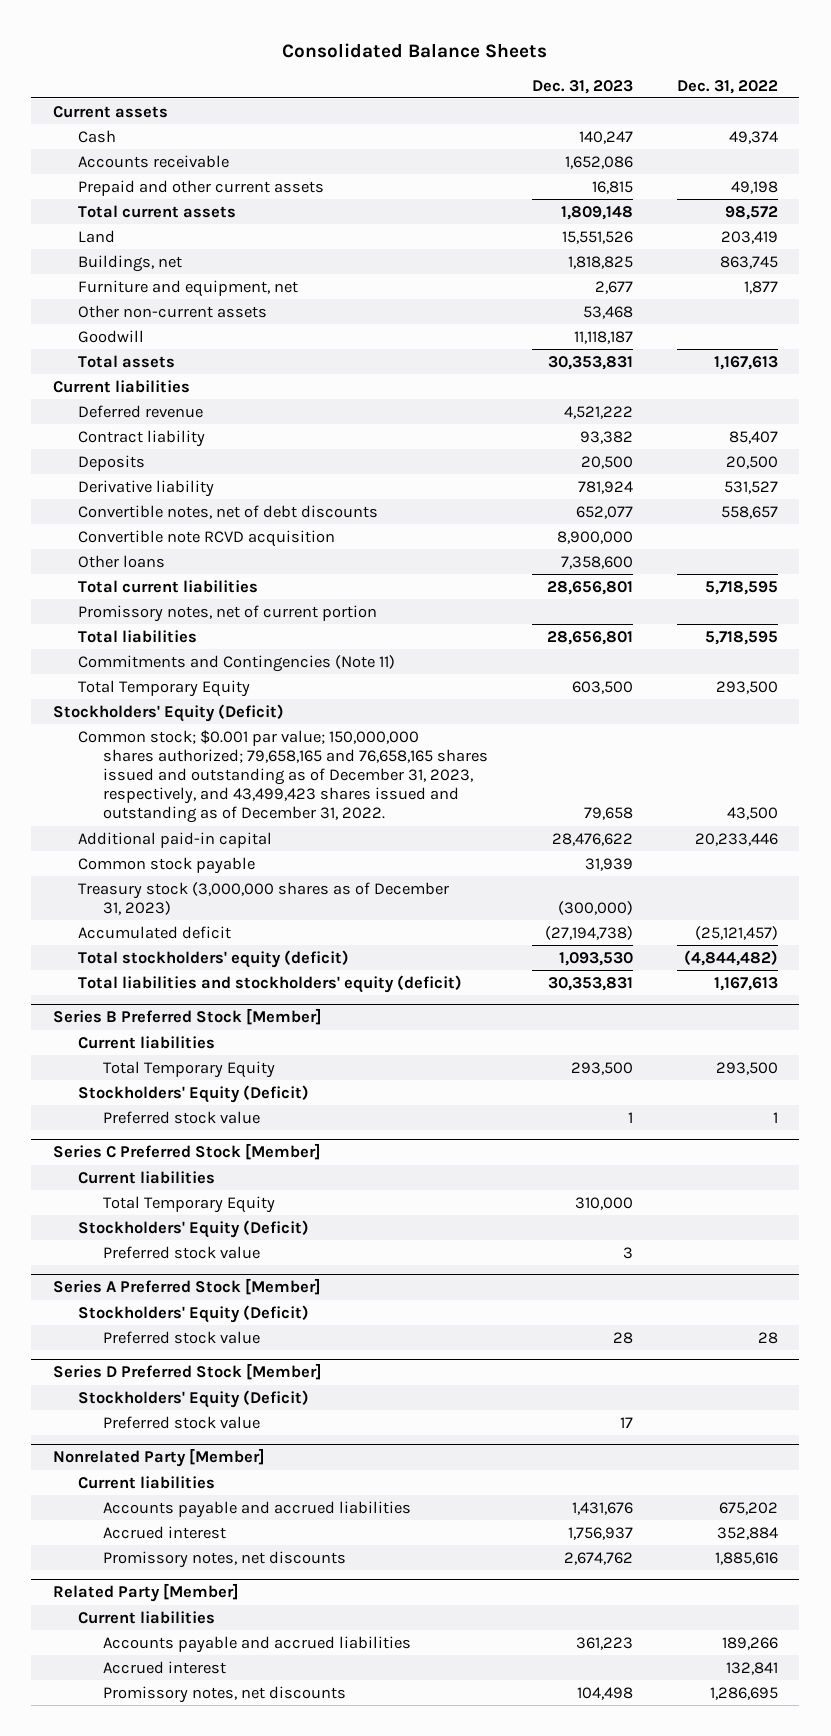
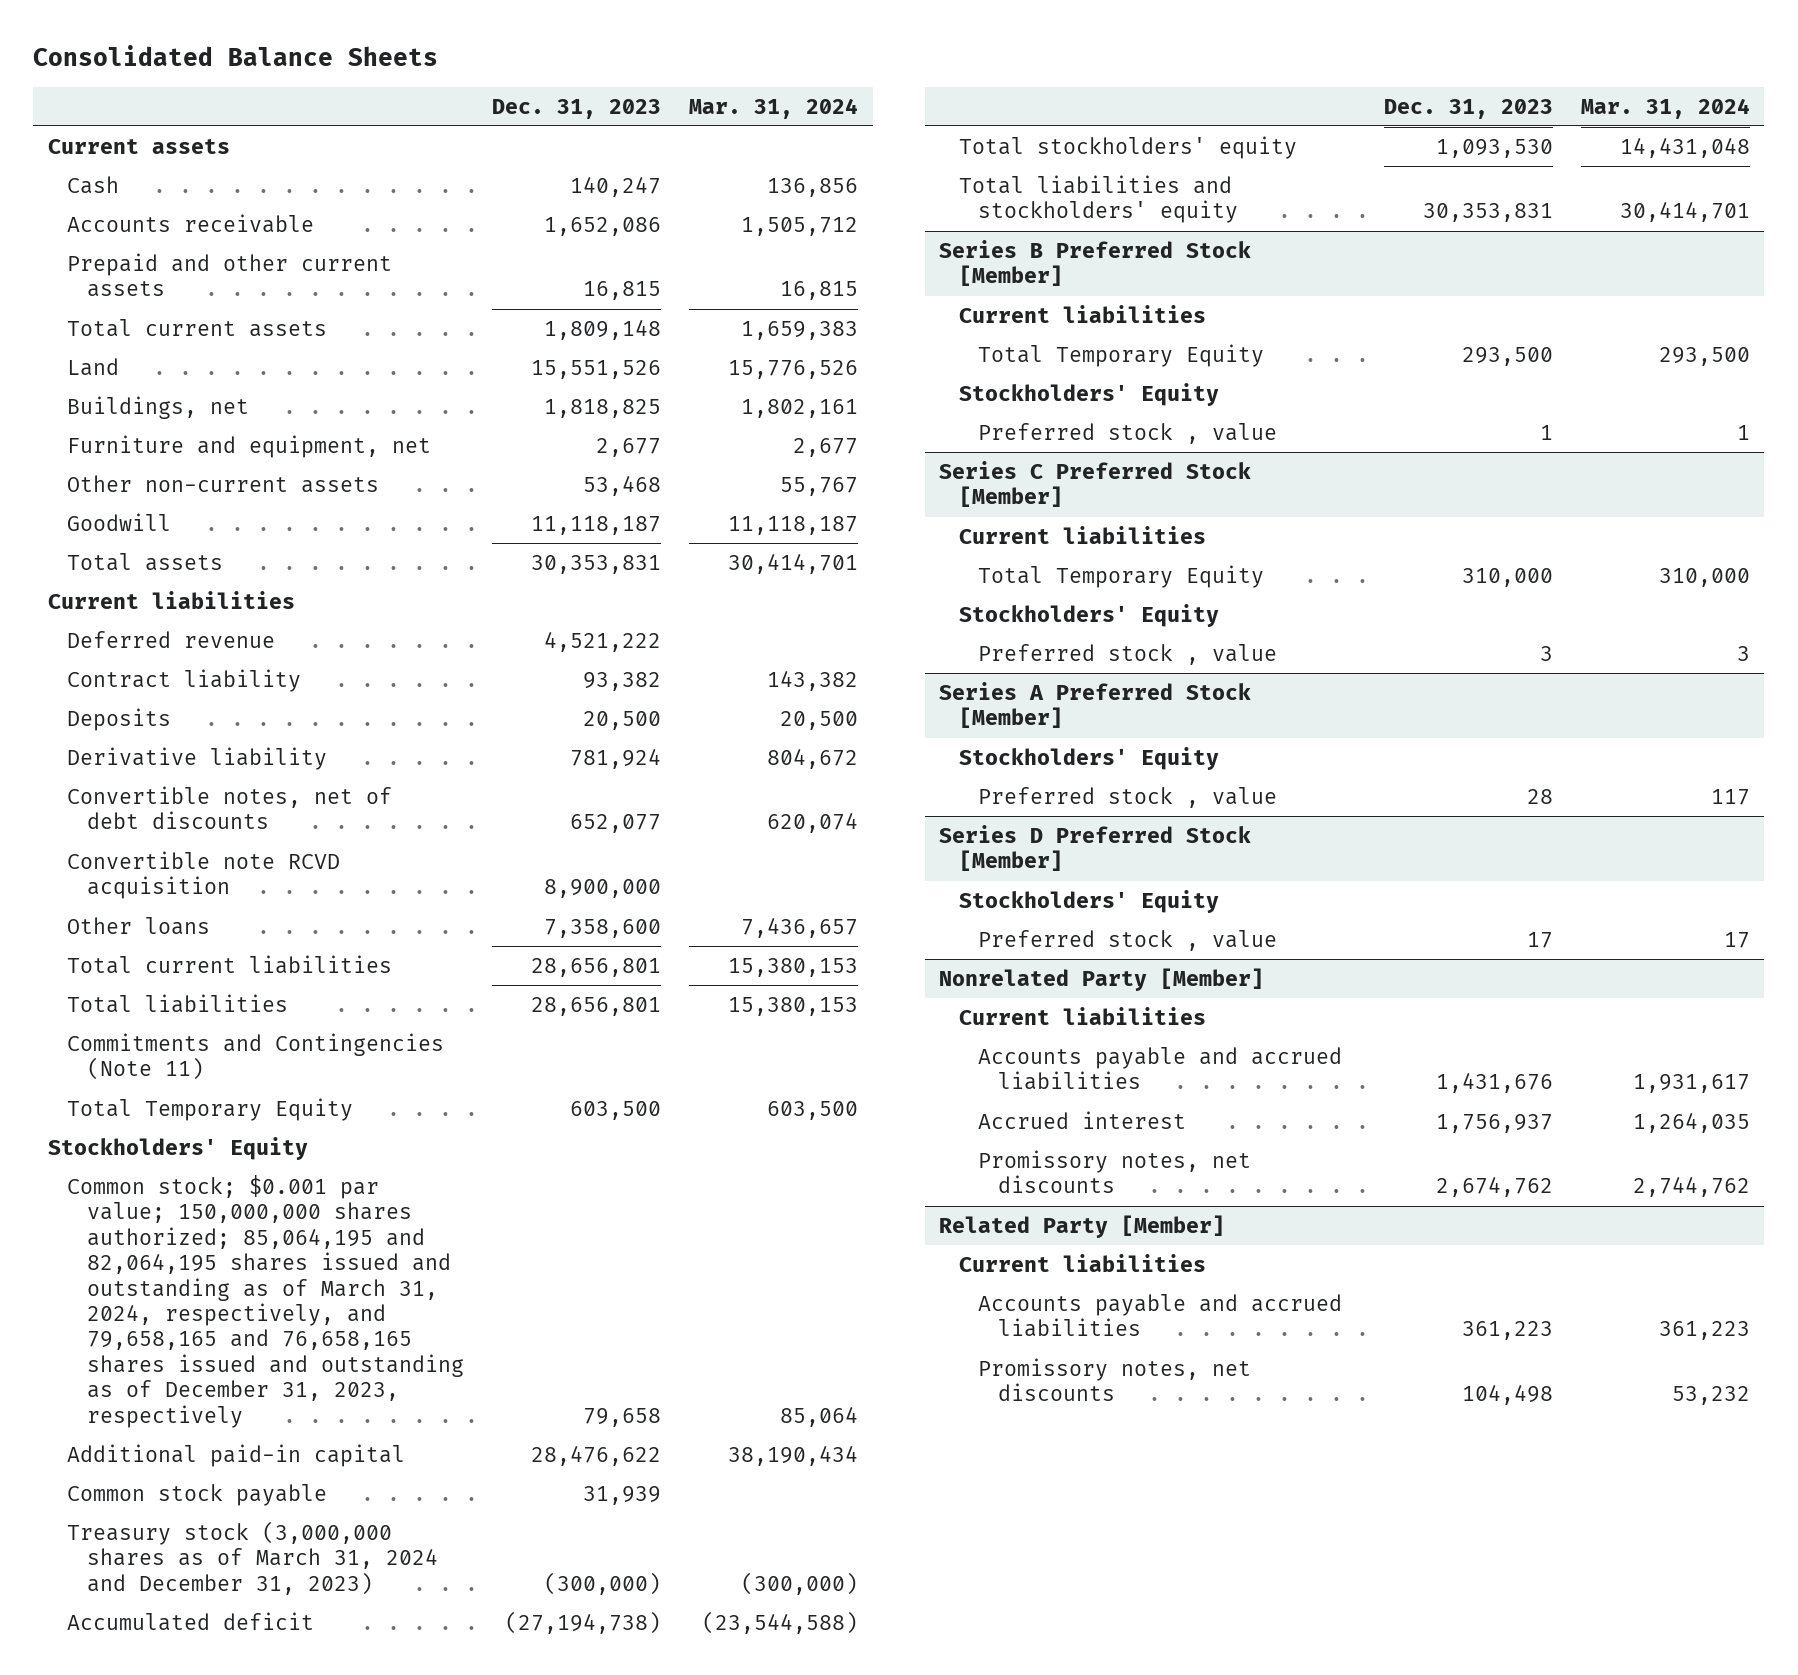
- | Dec. 31, 2023 | Dec. 31, 2022
+ | Dec. 31, 2023 | Mar. 31, 2024
- Promissory notes, net of current portion
- Stockholders' Equity (Deficit)
- Common stock; $0.001 par value; 150,000,000 shares authorized; 79,658,165 and 76,658,165 shares issued and outstanding as of December 31, 2023, respectively, and 43,499,423 shares issued and outstanding as of December 31, 2022. | 79,658 | 43,500
+ Stockholders' Equity
+ Common stock; $0.001 par value; 150,000,000 shares authorized; 85,064,195 and 82,064,195 shares issued and outstanding as of March 31, 2024, respectively, and 79,658,165 and 76,658,165 shares issued and outstanding as of December 31, 2023, respectively | 79,658 | 85,064
- Treasury stock (3,000,000 shares as of December 31, 2023) | (300,000) |
+ Treasury stock (3,000,000 shares as of March 31, 2024 and December 31, 2023) | (300,000) | (300,000)
- Total stockholders' equity (deficit) | 1,093,530 | (4,844,482)
- Total liabilities and stockholders' equity (deficit) | 30,353,831 | 1,167,613
+ Total stockholders' equity | 1,093,530 | 14,431,048
+ Total liabilities and stockholders' equity | 30,353,831 | 30,414,701
@ Series B Preferred Stock [Member]
- Stockholders' Equity (Deficit)
- Preferred stock value | 1 | 1
+ Stockholders' Equity
+ Preferred stock , value | 1 | 1
@ Series C Preferred Stock [Member]
- Stockholders' Equity (Deficit)
- Preferred stock value | 3 |
+ Stockholders' Equity
+ Preferred stock , value | 3 | 3
@ Series A Preferred Stock [Member]
- Stockholders' Equity (Deficit)
- Preferred stock value | 28 | 28
+ Stockholders' Equity
+ Preferred stock , value | 28 | 117
@ Series D Preferred Stock [Member]
- Stockholders' Equity (Deficit)
- Preferred stock value | 17 |
+ Stockholders' Equity
+ Preferred stock , value | 17 | 17
@ Related Party [Member]
- Accrued interest | | 132,841

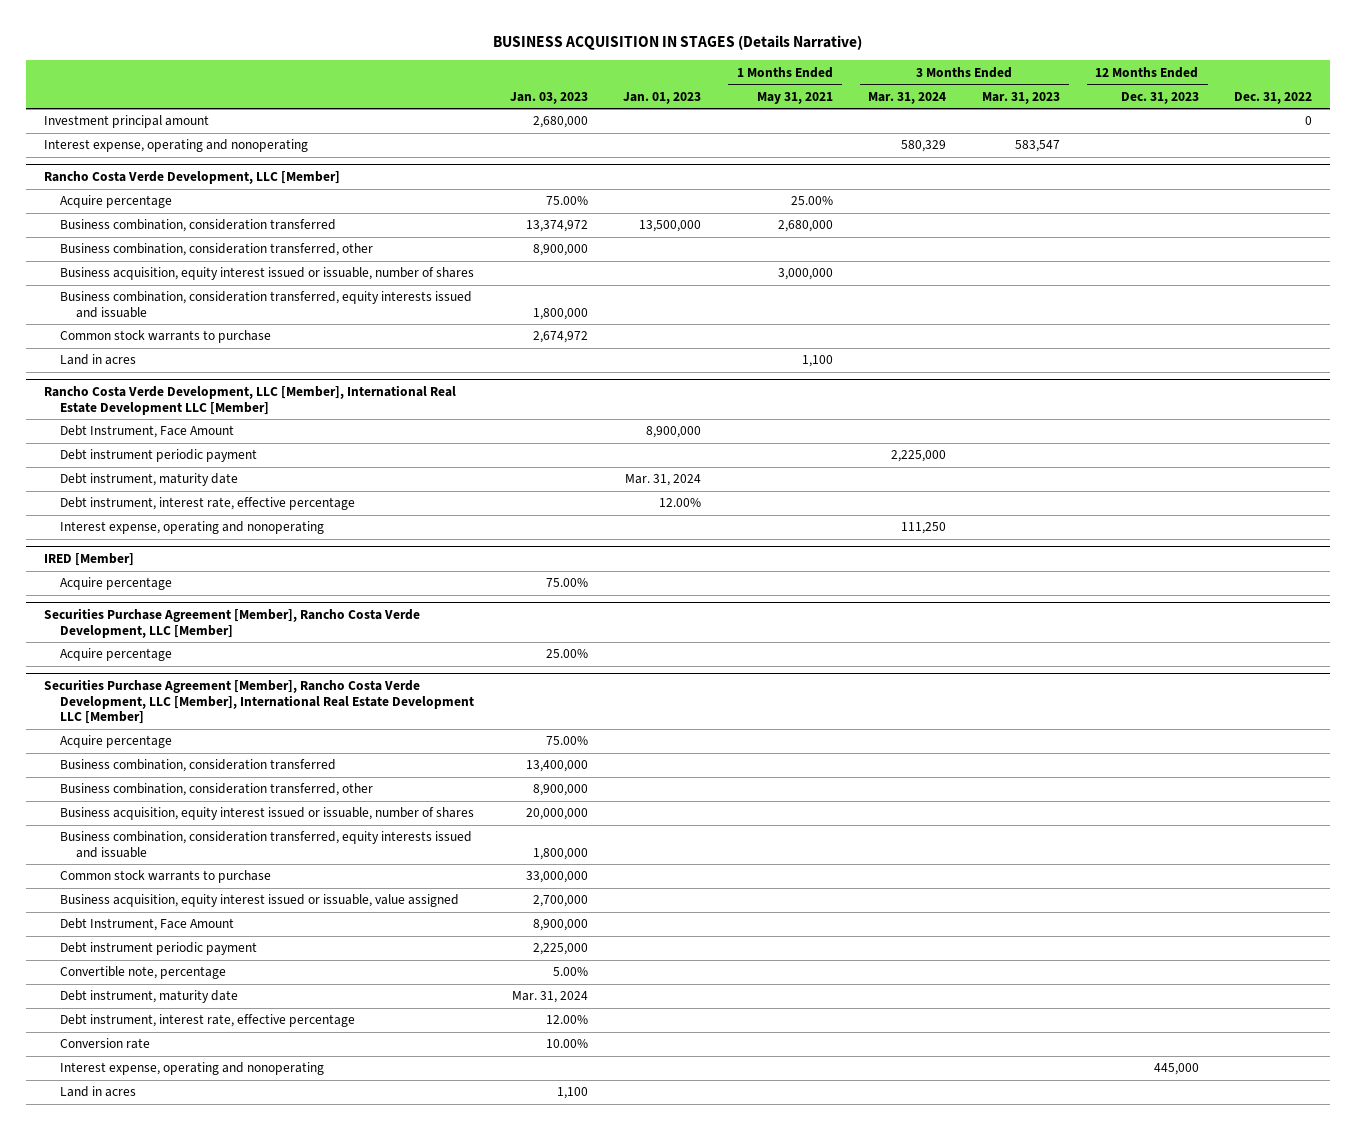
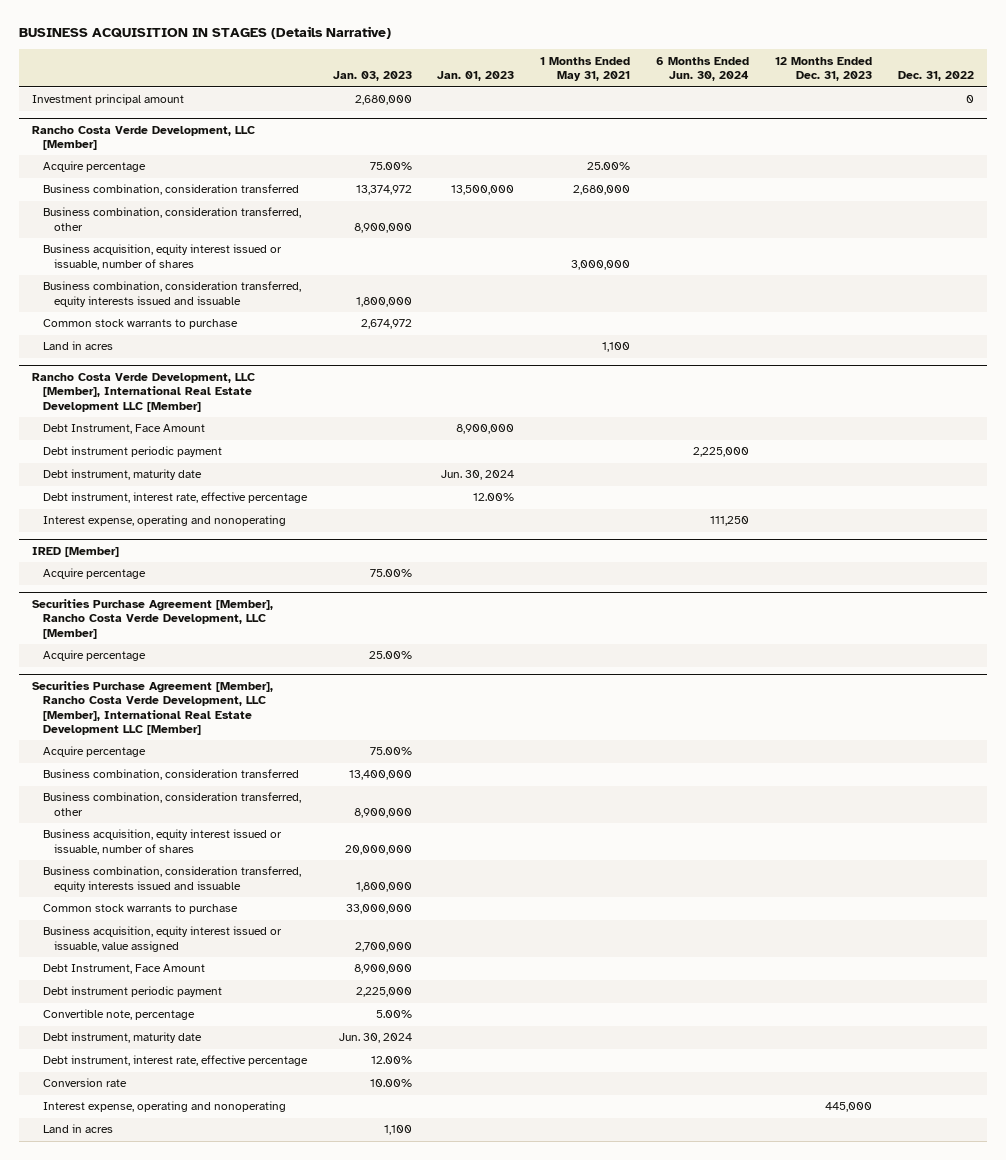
- | Jan. 03, 2023 | Jan. 01, 2023 | 1 Months Ended May 31, 2021 | 3 Months Ended Mar. 31, 2024 | 3 Months Ended Mar. 31, 2023 | 12 Months Ended Dec. 31, 2023 | Dec. 31, 2022
+ | Jan. 03, 2023 | Jan. 01, 2023 | 1 Months Ended May 31, 2021 | 6 Months Ended Jun. 30, 2024 | 12 Months Ended Dec. 31, 2023 | Dec. 31, 2022
- Interest expense, operating and nonoperating | | | | 580,329 | 583,547 | |
@ Rancho Costa Verde Development, LLC [Member], International Real Estate Development LLC [Member]
- Debt instrument, maturity date | | Mar. 31, 2024 | | | | |
+ Debt instrument, maturity date | | Jun. 30, 2024 | | | |
@ Securities Purchase Agreement [Member], Rancho Costa Verde Development, LLC [Member], International Real Estate Development LLC [Member]
- Debt instrument, maturity date | Mar. 31, 2024 | | | | | |
+ Debt instrument, maturity date | Jun. 30, 2024 | | | | |

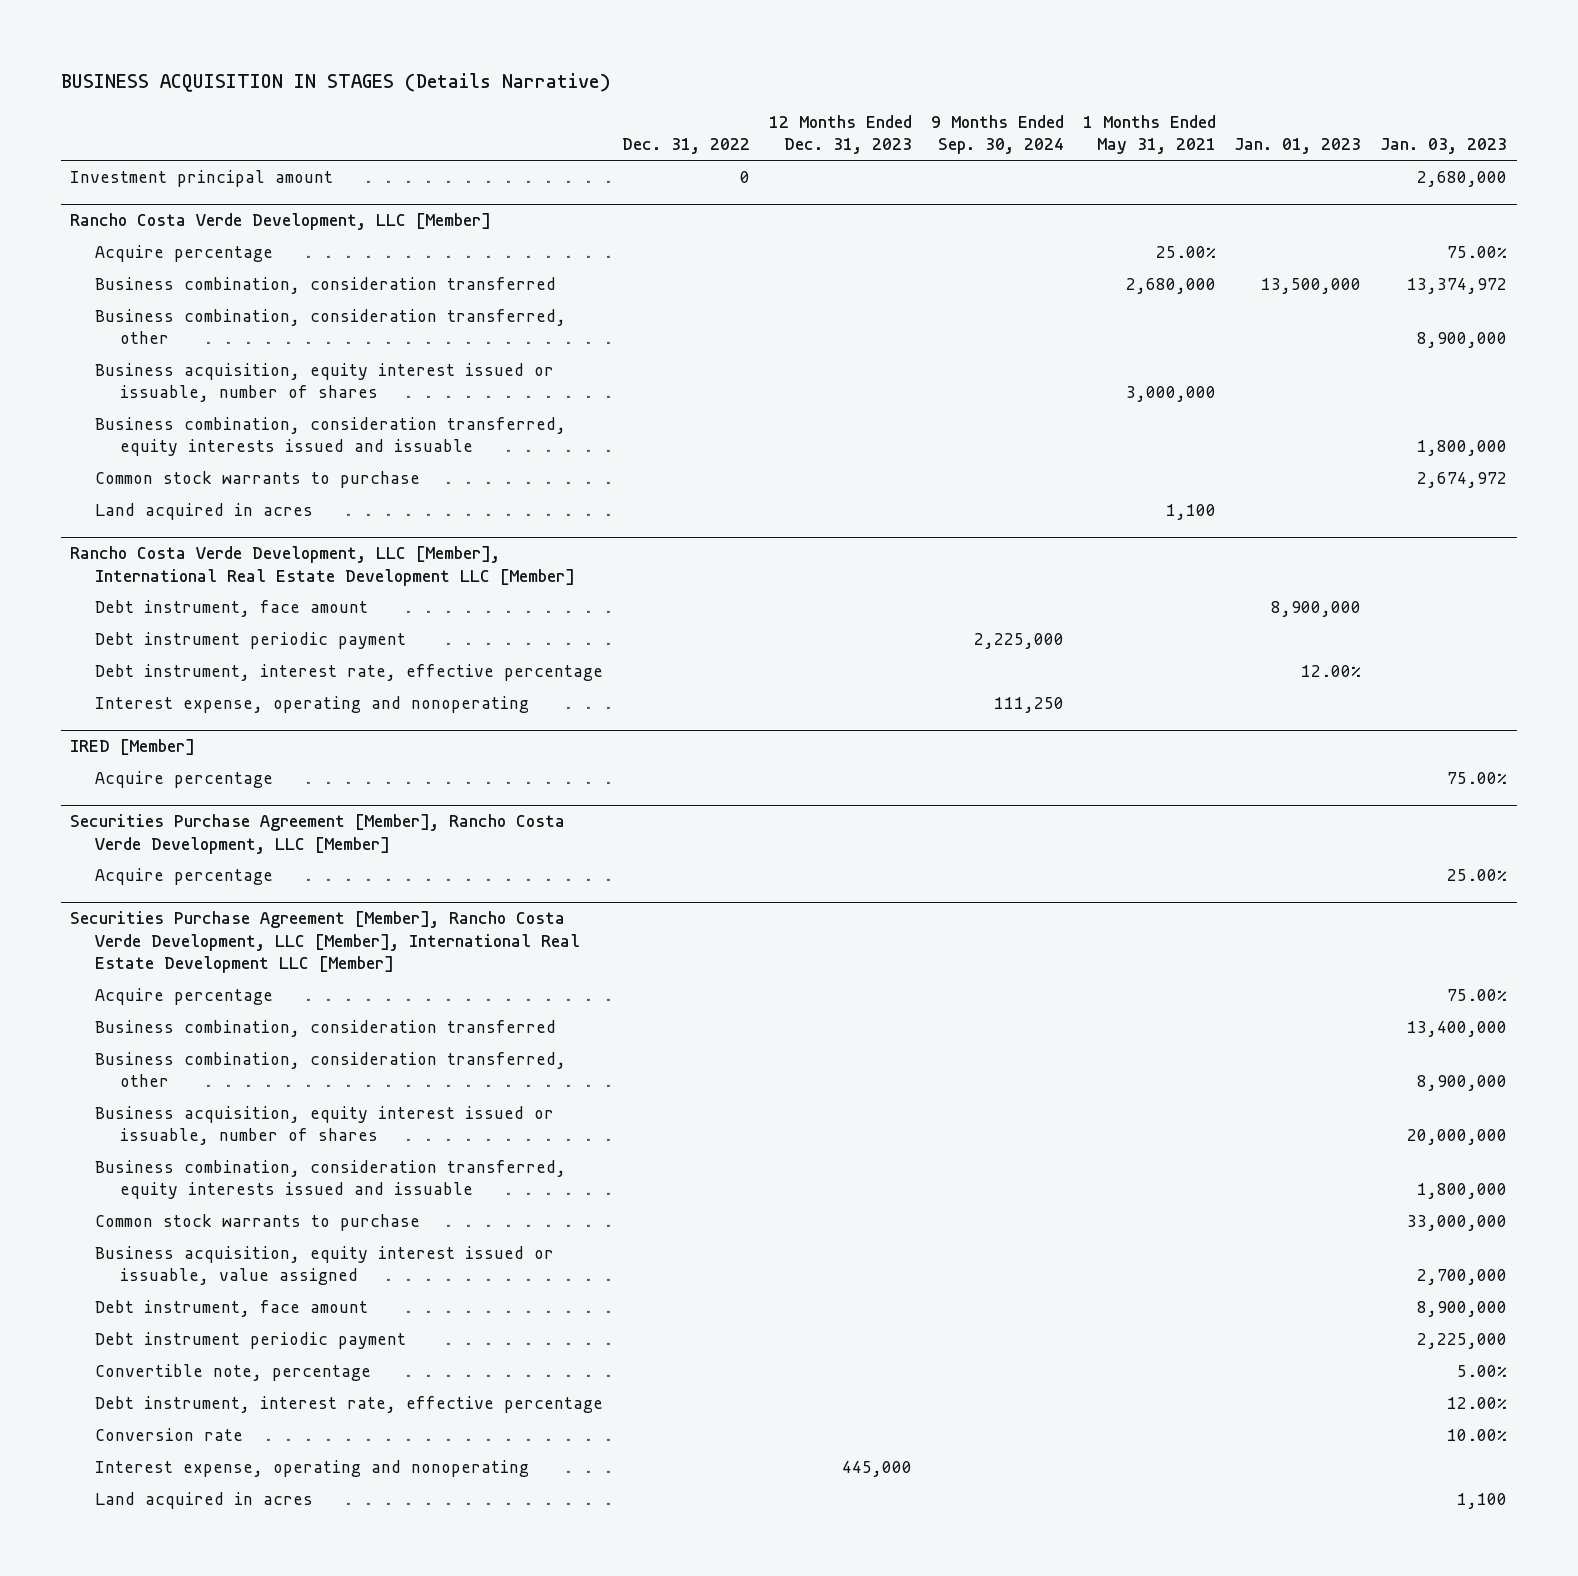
- | Jan. 03, 2023 | Jan. 01, 2023 | 1 Months Ended May 31, 2021 | 6 Months Ended Jun. 30, 2024 | 12 Months Ended Dec. 31, 2023 | Dec. 31, 2022
+ | Dec. 31, 2022 | 12 Months Ended Dec. 31, 2023 | 9 Months Ended Sep. 30, 2024 | 1 Months Ended May 31, 2021 | Jan. 01, 2023 | Jan. 03, 2023
@ Rancho Costa Verde Development, LLC [Member]
- Land in acres | | | 1,100 | | |
+ Land acquired in acres | | | | 1,100 | |
@ Rancho Costa Verde Development, LLC [Member], International Real Estate Development LLC [Member]
- Debt Instrument, Face Amount | | 8,900,000 | | | |
+ Debt instrument, face amount | | | | | 8,900,000 |
- Debt instrument, maturity date | | Jun. 30, 2024 | | | |
@ Securities Purchase Agreement [Member], Rancho Costa Verde Development, LLC [Member], International Real Estate Development LLC [Member]
- Debt Instrument, Face Amount | 8,900,000 | | | | |
+ Debt instrument, face amount | | | | | | 8,900,000
- Debt instrument, maturity date | Jun. 30, 2024 | | | | |
- Land in acres | 1,100 | | | | |
+ Land acquired in acres | | | | | | 1,100

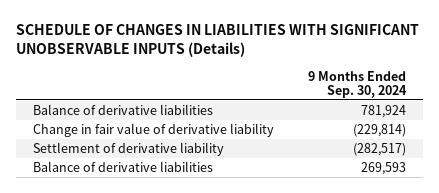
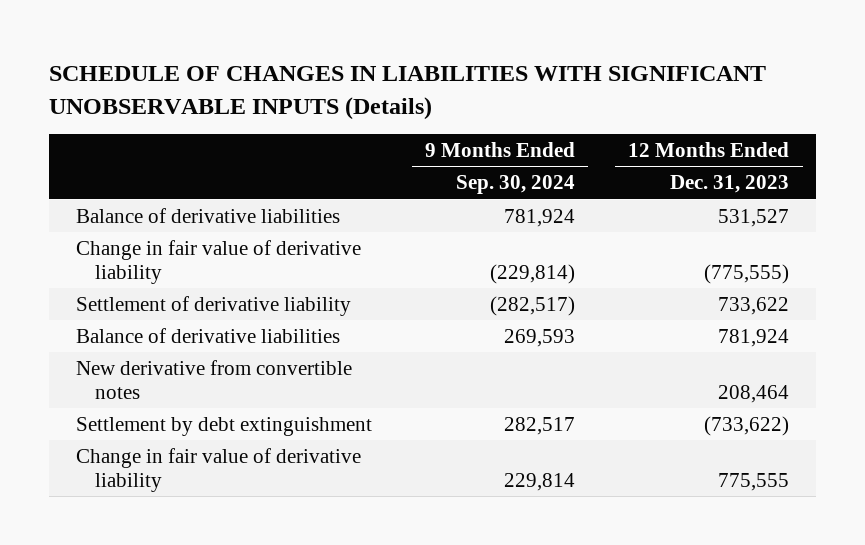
- | 9 Months Ended Sep. 30, 2024
+ | 9 Months Ended Sep. 30, 2024 | 12 Months Ended Dec. 31, 2023
+ New derivative from convertible notes | | 208,464
+ Settlement by debt extinguishment | 282,517 | (733,622)
+ Change in fair value of derivative liability | 229,814 | 775,555

